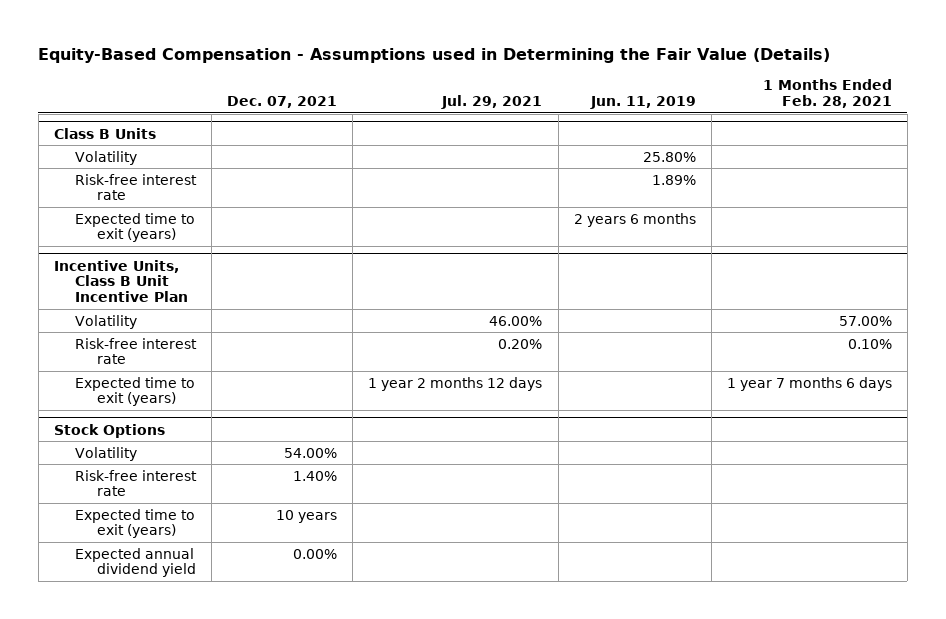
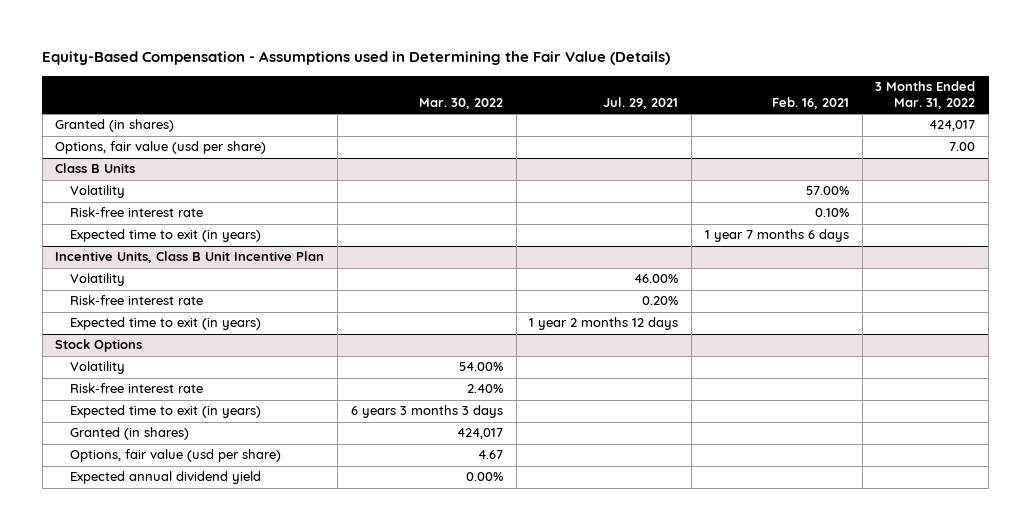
- | Dec. 07, 2021 | Jul. 29, 2021 | Jun. 11, 2019 | 1 Months Ended Feb. 28, 2021
+ | Mar. 30, 2022 | Jul. 29, 2021 | Feb. 16, 2021 | 3 Months Ended Mar. 31, 2022
+ Granted (in shares) | | | | 424,017
+ Options, fair value (usd per share) | | | | 7.00
@ Class B Units
- Expected time to exit (years) | | | 2 years 6 months |
+ Expected time to exit (in years) | | | 1 year 7 months 6 days |
@ Incentive Units, Class B Unit Incentive Plan
- Expected time to exit (years) | | 1 year 2 months 12 days | | 1 year 7 months 6 days
+ Expected time to exit (in years) | | 1 year 2 months 12 days | |
@ Stock Options
- Expected time to exit (years) | 10 years | | |
+ Expected time to exit (in years) | 6 years 3 months 3 days | | |
+ Granted (in shares) | 424,017 | | |
+ Options, fair value (usd per share) | 4.67 | | |

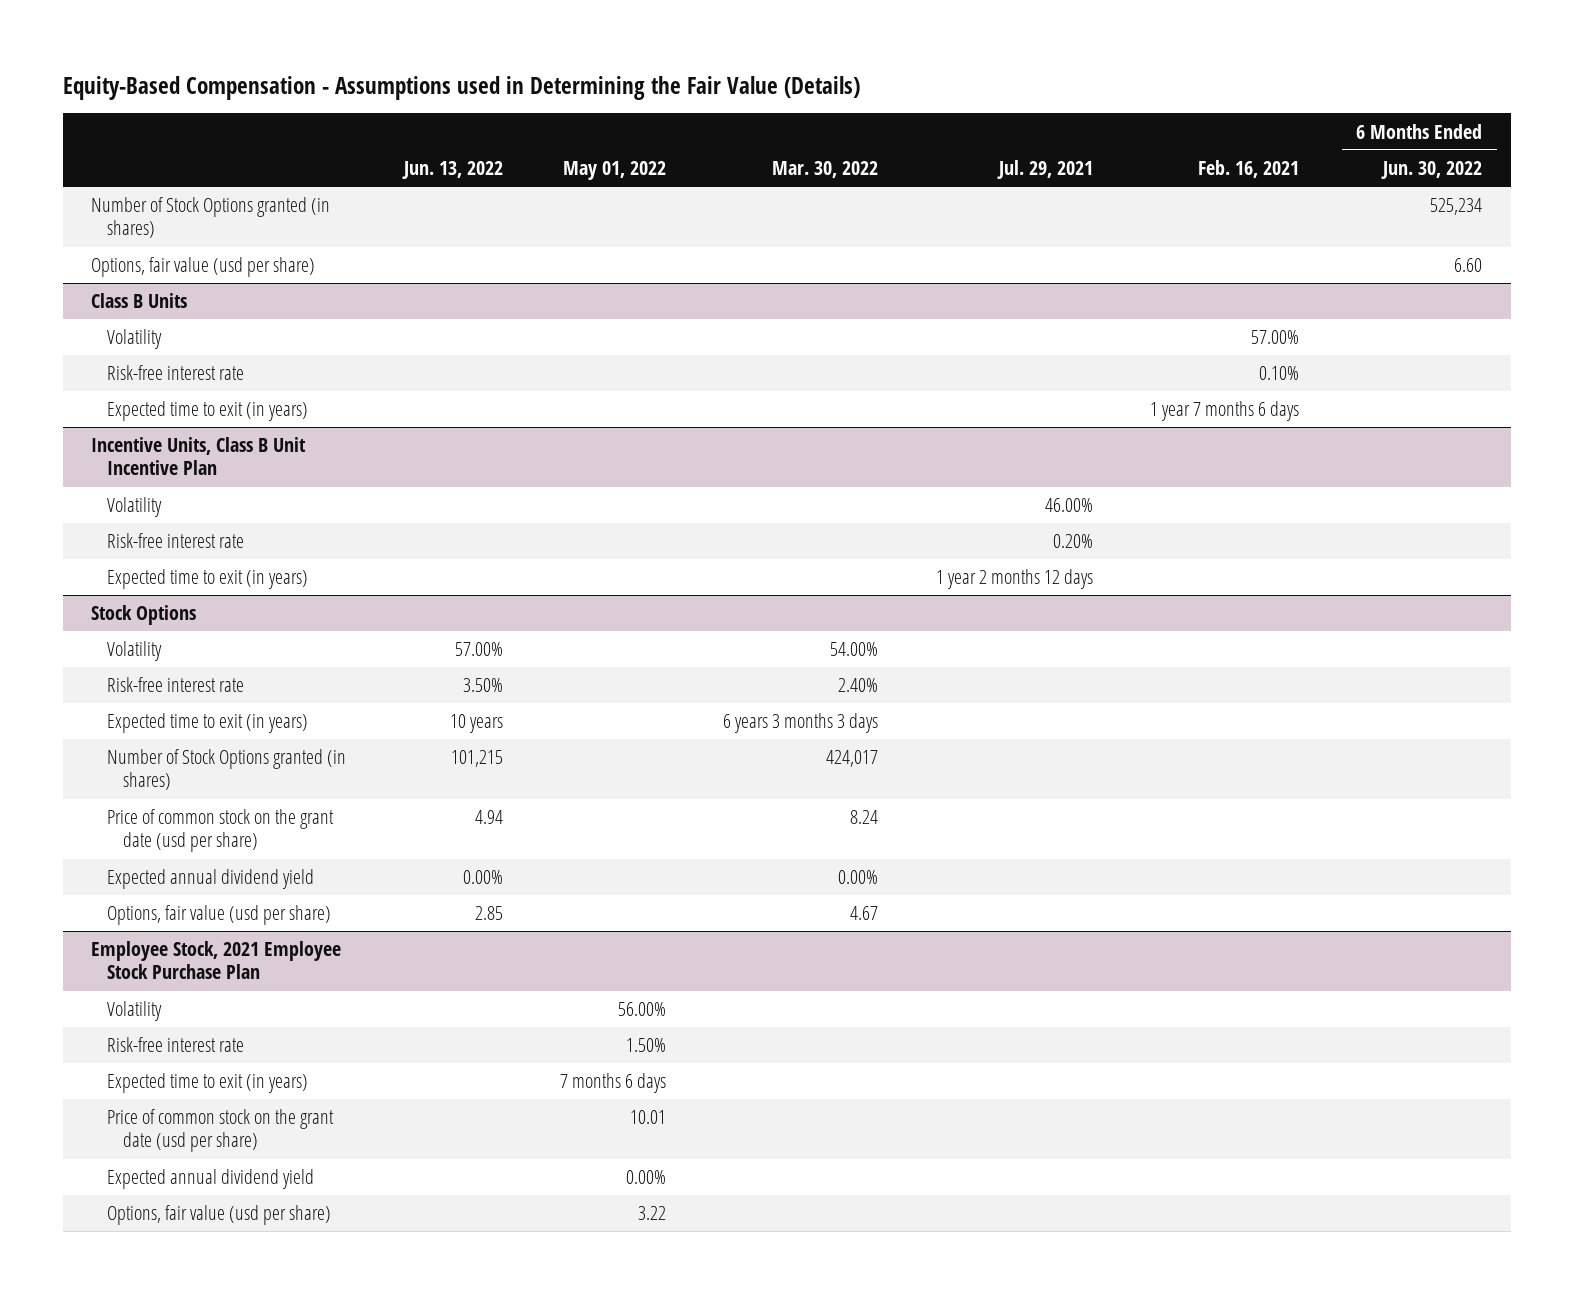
- | Mar. 30, 2022 | Jul. 29, 2021 | Feb. 16, 2021 | 3 Months Ended Mar. 31, 2022
+ | Jun. 13, 2022 | May 01, 2022 | Mar. 30, 2022 | Jul. 29, 2021 | Feb. 16, 2021 | 6 Months Ended Jun. 30, 2022
- Granted (in shares) | | | | 424,017
+ Number of Stock Options granted (in shares) | | | | | | 525,234
@ Stock Options
- Granted (in shares) | 424,017 | | |
+ Number of Stock Options granted (in shares) | 101,215 | | 424,017 | | |
+ Price of common stock on the grant date (usd per share) | 4.94 | | 8.24 | | |
moved down: Options, fair value (usd per share) | 2.85 | | 4.67 | | |
+ Employee Stock, 2021 Employee Stock Purchase Plan
+ Volatility | | 56.00% | | | |
+ Risk-free interest rate | | 1.50% | | | |
+ Expected time to exit (in years) | | 7 months 6 days | | | |
+ Price of common stock on the grant date (usd per share) | | 10.01 | | | |
+ Expected annual dividend yield | | 0.00% | | | |
+ Options, fair value (usd per share) | | 3.22 | | | |

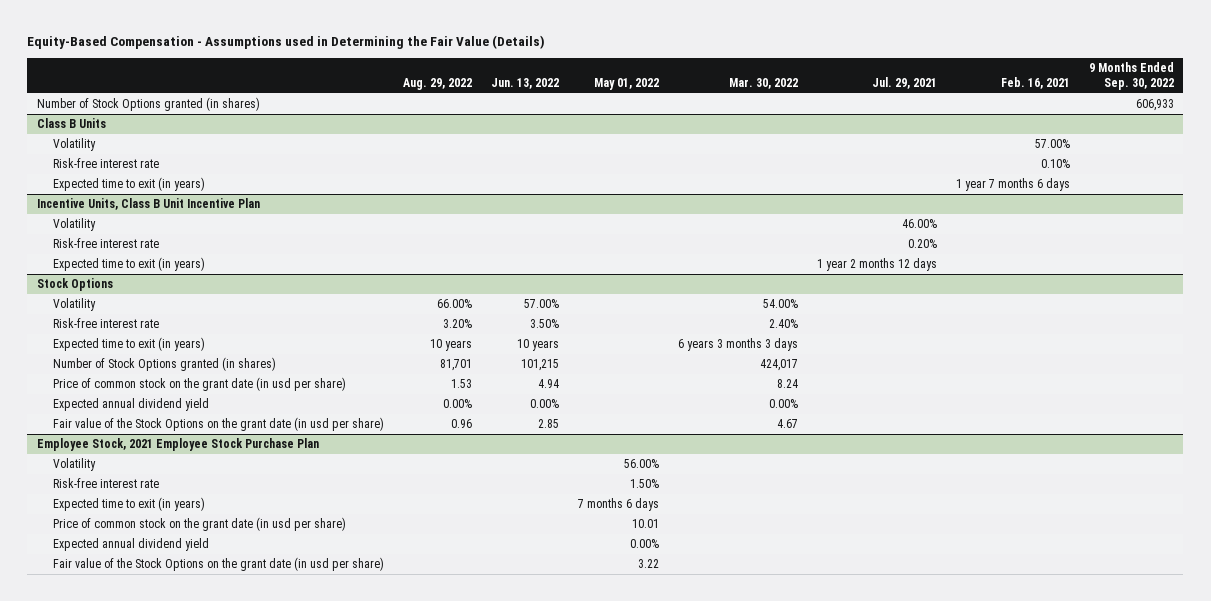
- | Jun. 13, 2022 | May 01, 2022 | Mar. 30, 2022 | Jul. 29, 2021 | Feb. 16, 2021 | 6 Months Ended Jun. 30, 2022
+ | Aug. 29, 2022 | Jun. 13, 2022 | May 01, 2022 | Mar. 30, 2022 | Jul. 29, 2021 | Feb. 16, 2021 | 9 Months Ended Sep. 30, 2022
- Options, fair value (usd per share) | | | | | | 6.60
@ Stock Options
- Price of common stock on the grant date (usd per share) | 4.94 | | 8.24 | | |
+ Price of common stock on the grant date (in usd per share) | 1.53 | 4.94 | | 8.24 | | |
- Options, fair value (usd per share) | 2.85 | | 4.67 | | |
+ Fair value of the Stock Options on the grant date (in usd per share) | 0.96 | 2.85 | | 4.67 | | |
@ Employee Stock, 2021 Employee Stock Purchase Plan
- Price of common stock on the grant date (usd per share) | | 10.01 | | | |
+ Price of common stock on the grant date (in usd per share) | | | 10.01 | | | |
- Options, fair value (usd per share) | | 3.22 | | | |
+ Fair value of the Stock Options on the grant date (in usd per share) | | | 3.22 | | | |

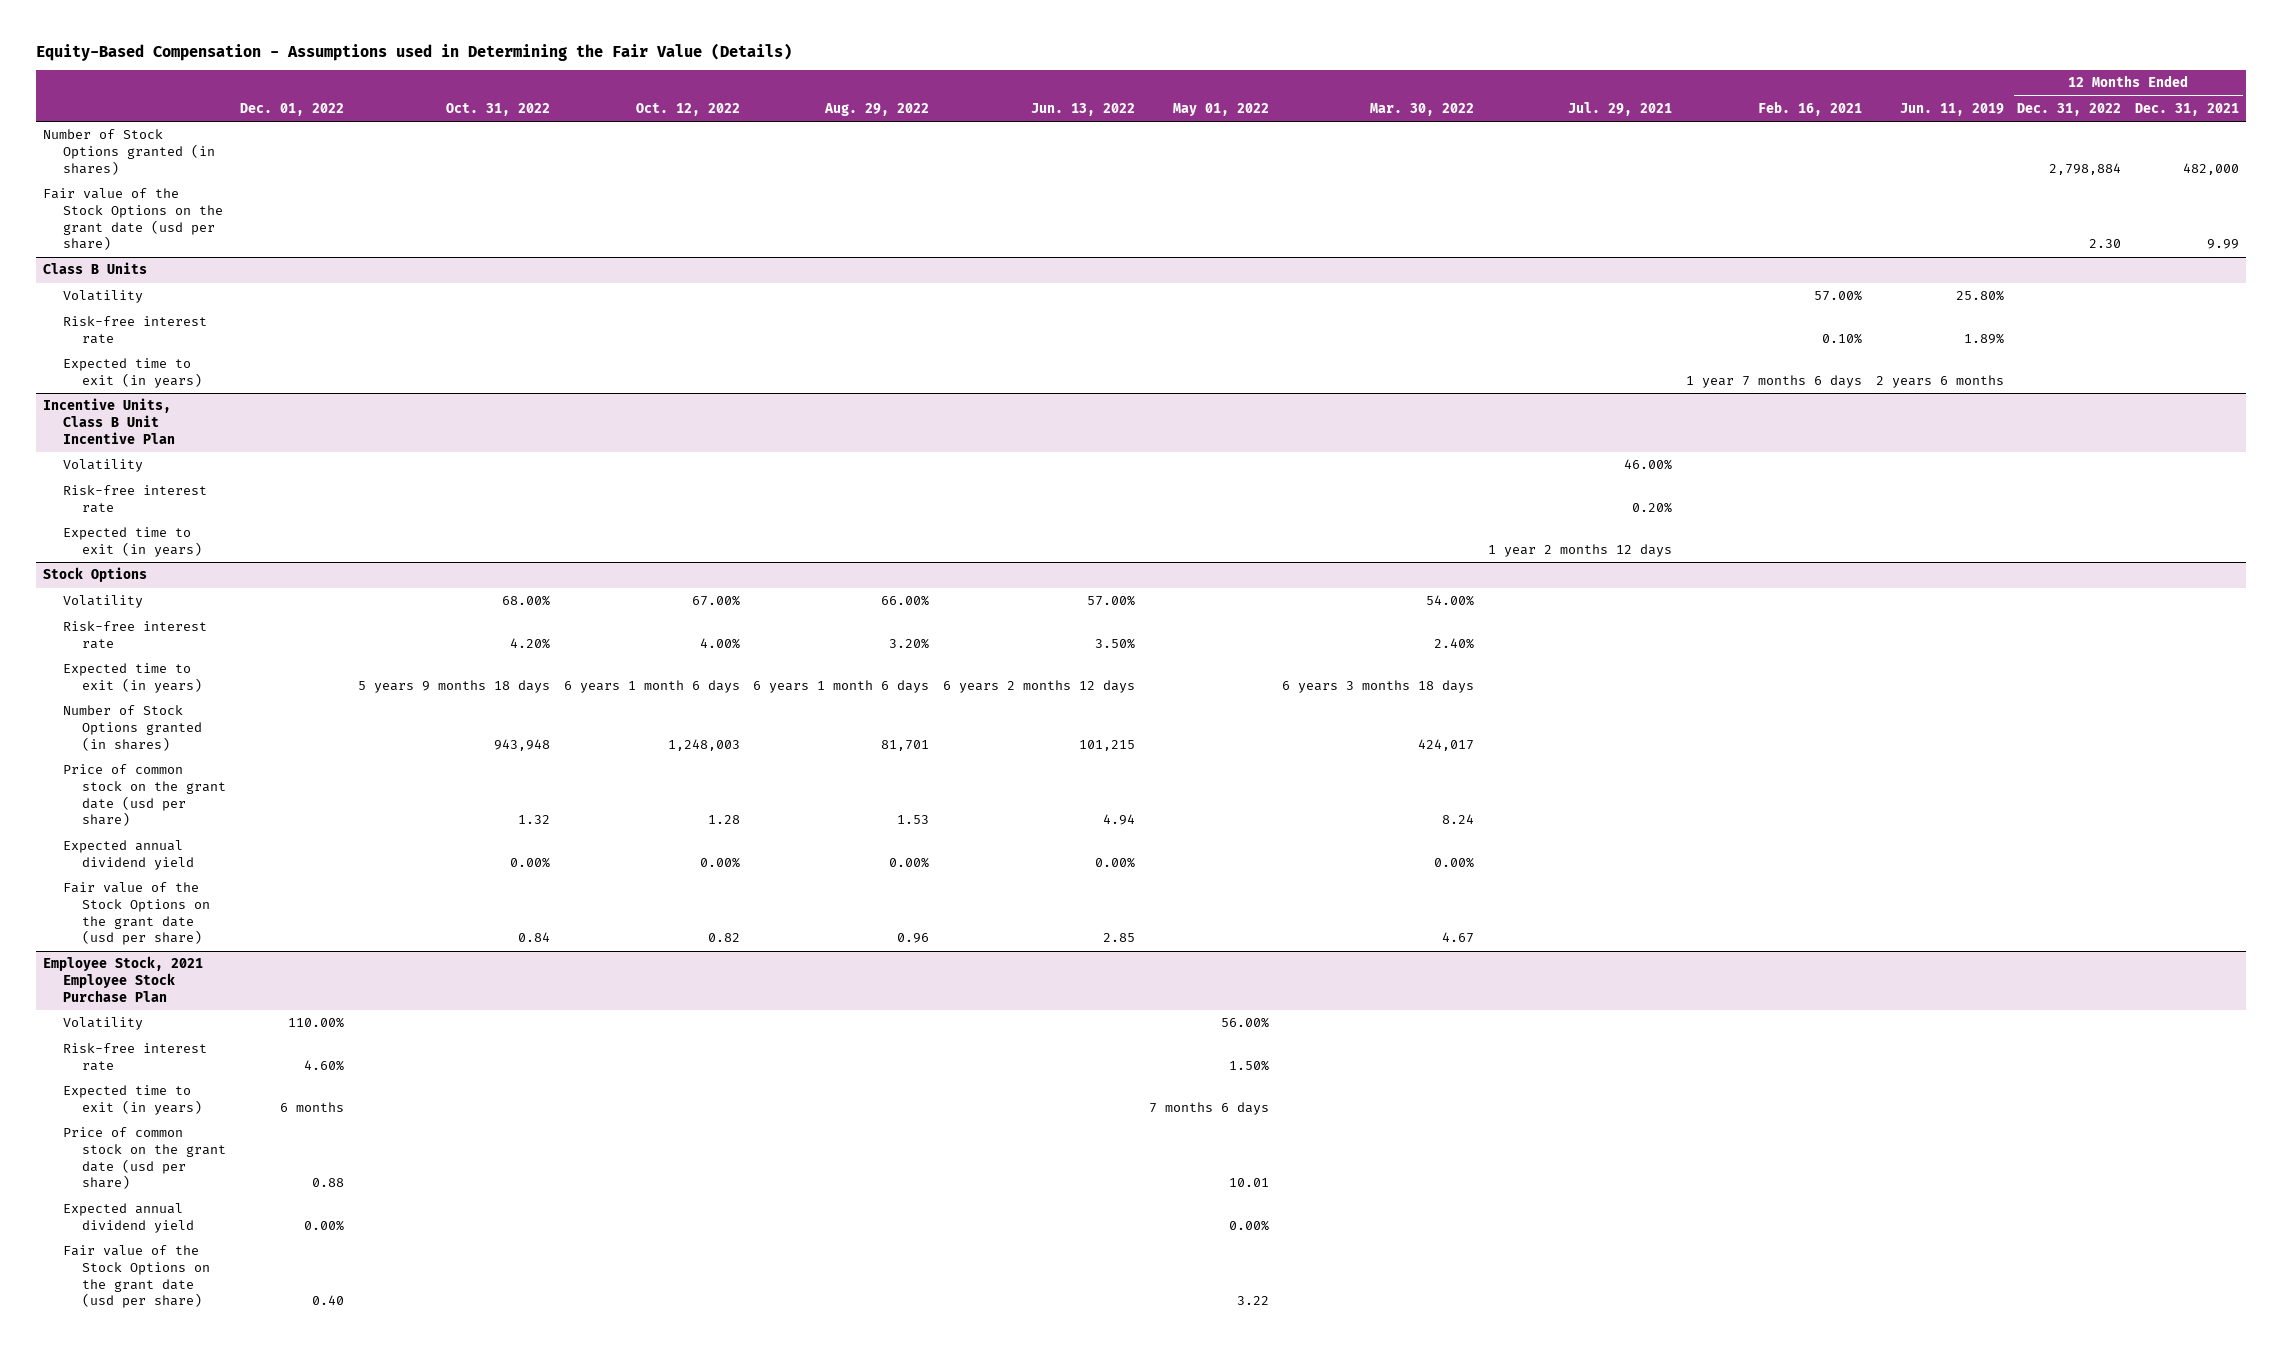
- | Aug. 29, 2022 | Jun. 13, 2022 | May 01, 2022 | Mar. 30, 2022 | Jul. 29, 2021 | Feb. 16, 2021 | 9 Months Ended Sep. 30, 2022
+ | Dec. 01, 2022 | Oct. 31, 2022 | Oct. 12, 2022 | Aug. 29, 2022 | Jun. 13, 2022 | May 01, 2022 | Mar. 30, 2022 | Jul. 29, 2021 | Feb. 16, 2021 | Jun. 11, 2019 | 12 Months Ended Dec. 31, 2022 | 12 Months Ended Dec. 31, 2021
+ Fair value of the Stock Options on the grant date (usd per share) | | | | | | | | | | | 2.30 | 9.99
@ Stock Options
- Expected time to exit (in years) | 10 years | 10 years | | 6 years 3 months 3 days | | |
+ Expected time to exit (in years) | | 5 years 9 months 18 days | 6 years 1 month 6 days | 6 years 1 month 6 days | 6 years 2 months 12 days | | 6 years 3 months 18 days | | | | |
- Price of common stock on the grant date (in usd per share) | 1.53 | 4.94 | | 8.24 | | |
+ Price of common stock on the grant date (usd per share) | | 1.32 | 1.28 | 1.53 | 4.94 | | 8.24 | | | | |
- Fair value of the Stock Options on the grant date (in usd per share) | 0.96 | 2.85 | | 4.67 | | |
+ Fair value of the Stock Options on the grant date (usd per share) | | 0.84 | 0.82 | 0.96 | 2.85 | | 4.67 | | | | |
@ Employee Stock, 2021 Employee Stock Purchase Plan
- Price of common stock on the grant date (in usd per share) | | | 10.01 | | | |
+ Price of common stock on the grant date (usd per share) | 0.88 | | | | | 10.01 | | | | | |
- Fair value of the Stock Options on the grant date (in usd per share) | | | 3.22 | | | |
+ Fair value of the Stock Options on the grant date (usd per share) | 0.40 | | | | | 3.22 | | | | | |

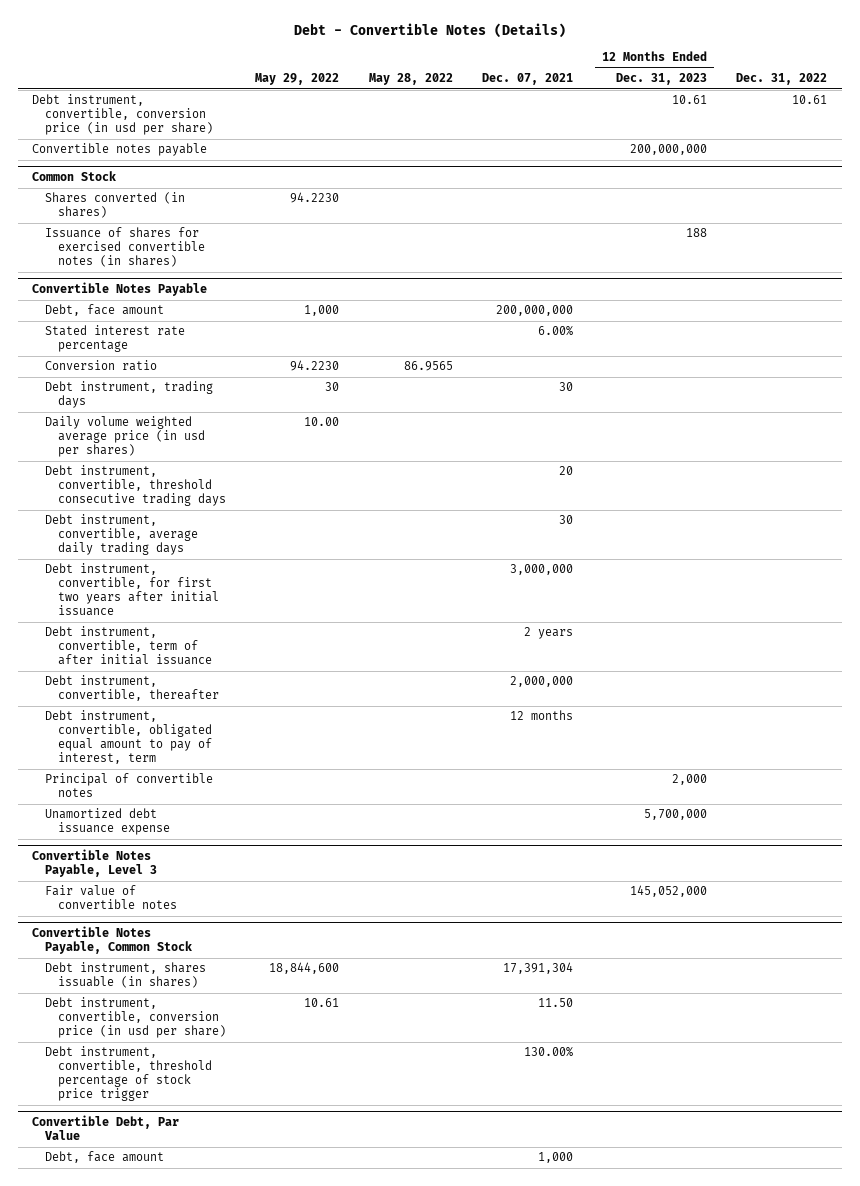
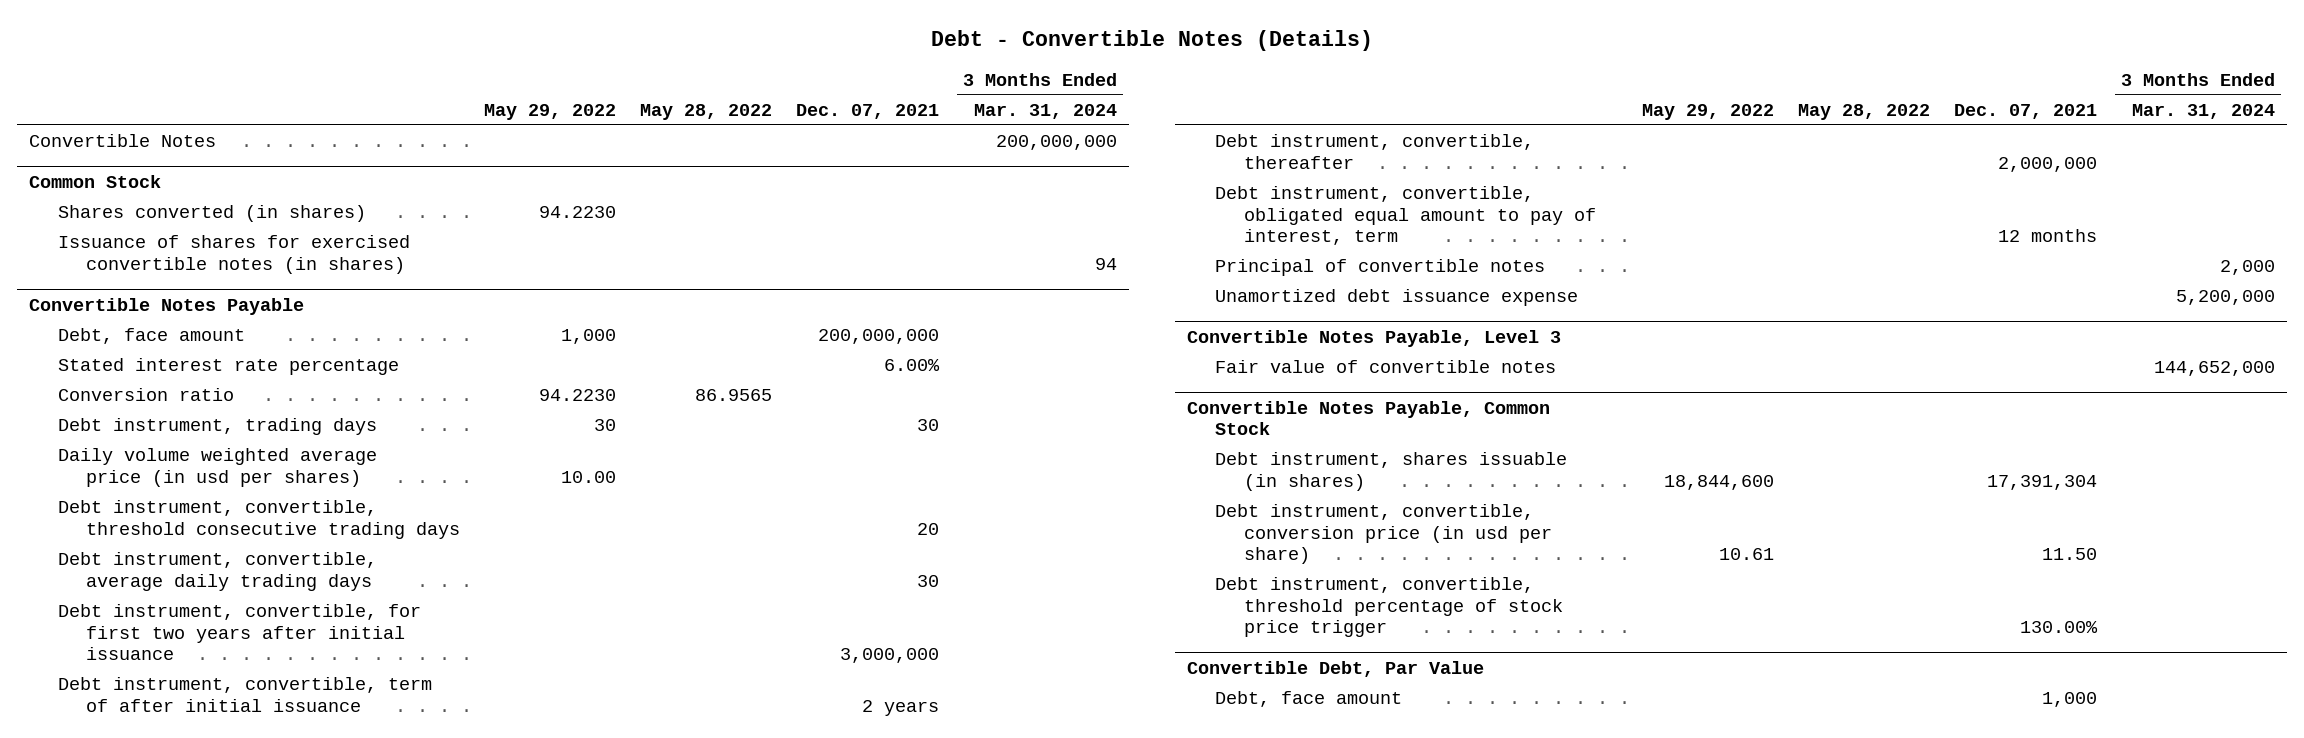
- | May 29, 2022 | May 28, 2022 | Dec. 07, 2021 | 12 Months Ended Dec. 31, 2023 | Dec. 31, 2022
+ | May 29, 2022 | May 28, 2022 | Dec. 07, 2021 | 3 Months Ended Mar. 31, 2024
- Debt instrument, convertible, conversion price (in usd per share) | | | | 10.61 | 10.61
- Convertible notes payable | | | | 200,000,000 |
+ Convertible Notes | | | | 200,000,000

